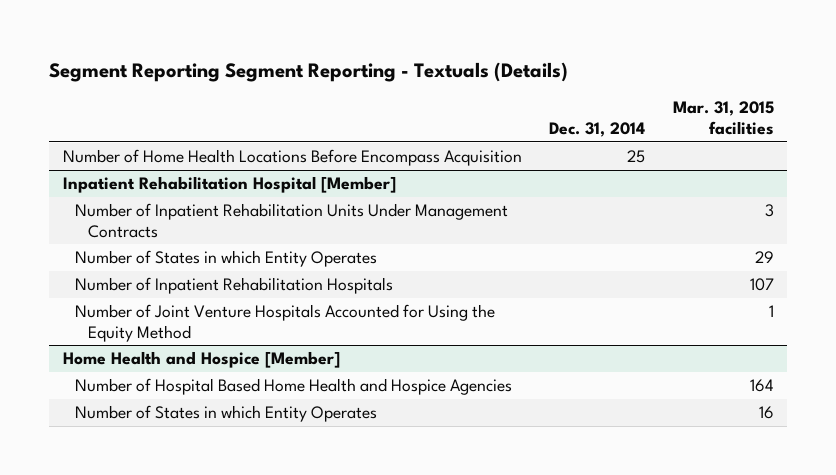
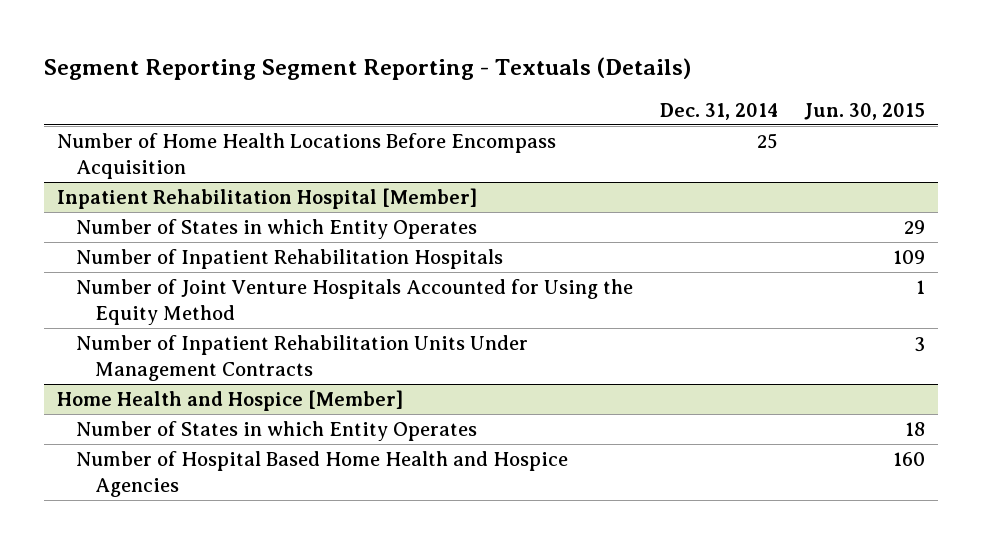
- | Dec. 31, 2014 | Mar. 31, 2015 facilities
+ | Dec. 31, 2014 | Jun. 30, 2015
@ Inpatient Rehabilitation Hospital [Member]
moved down: Number of Inpatient Rehabilitation Units Under Management Contracts | | 3
@ Home Health and Hospice [Member]
moved down: Number of Hospital Based Home Health and Hospice Agencies | | 160

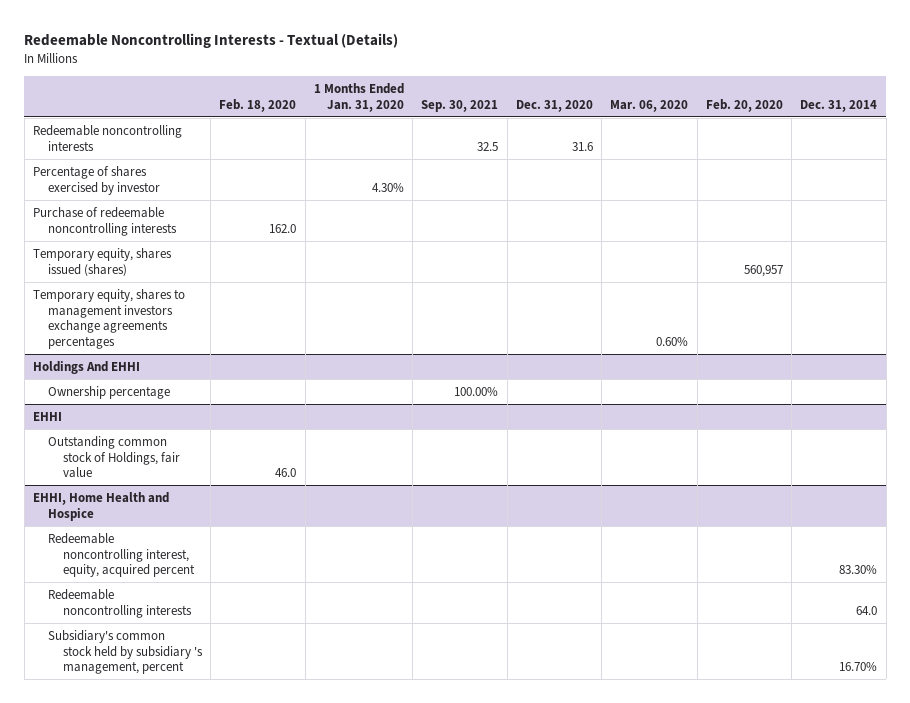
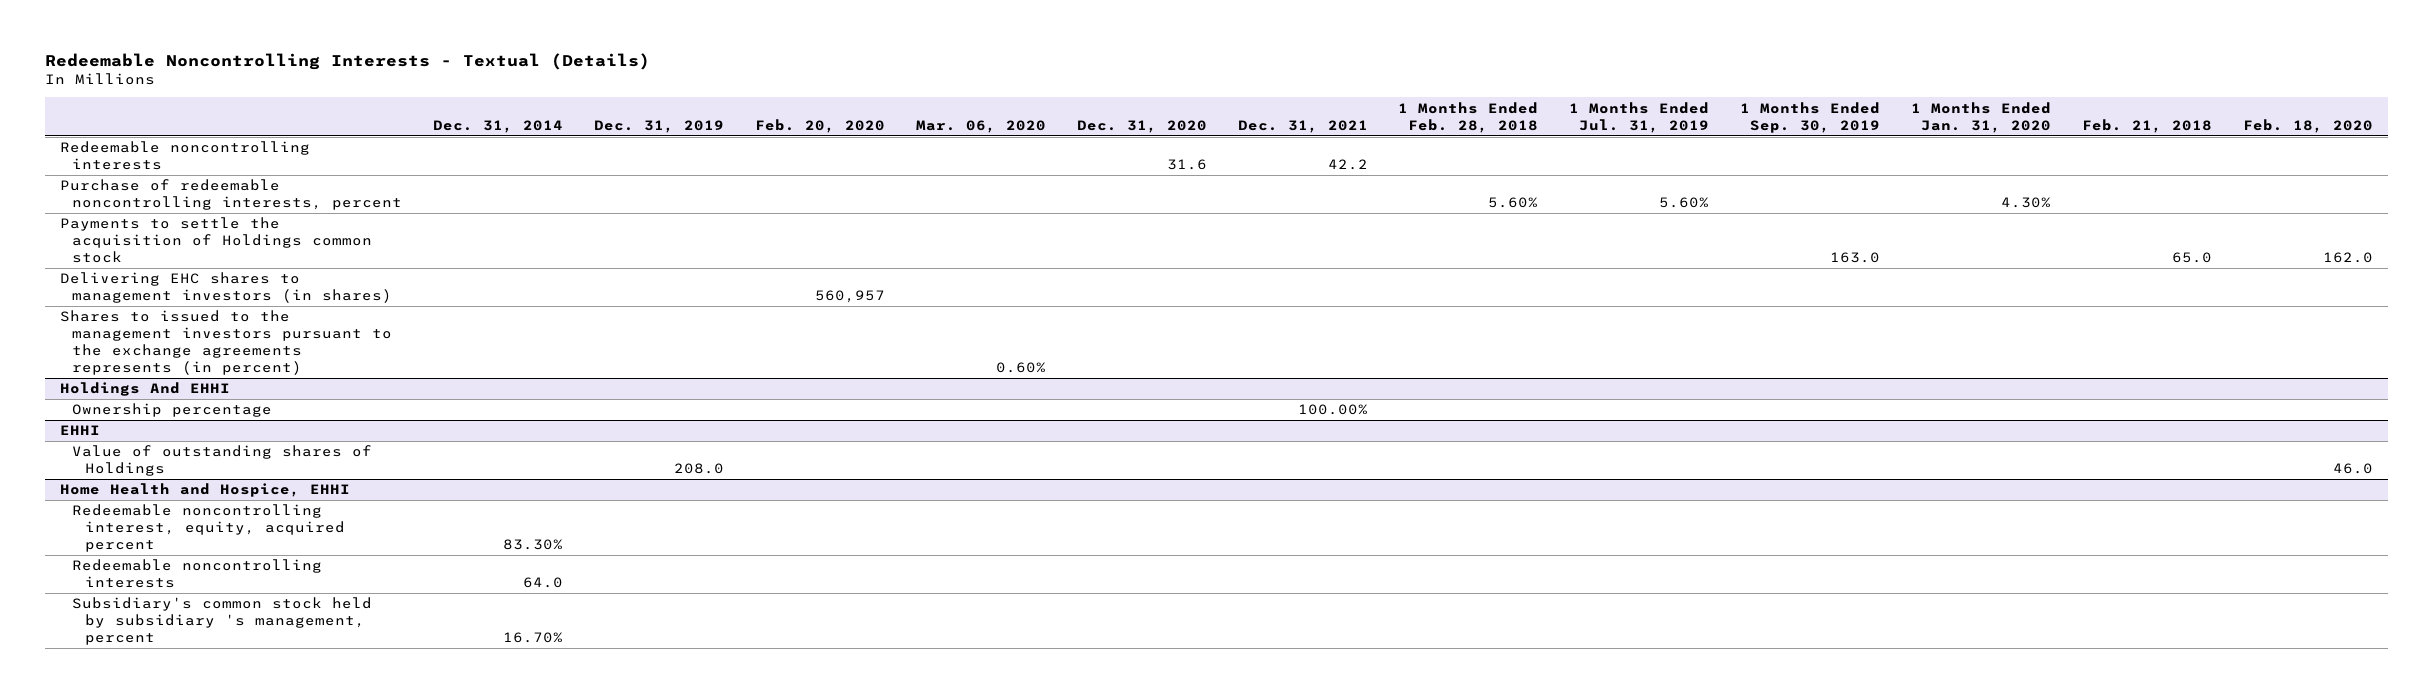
- | Feb. 18, 2020 | 1 Months Ended Jan. 31, 2020 | Sep. 30, 2021 | Dec. 31, 2020 | Mar. 06, 2020 | Feb. 20, 2020 | Dec. 31, 2014
+ | Dec. 31, 2014 | Dec. 31, 2019 | Feb. 20, 2020 | Mar. 06, 2020 | Dec. 31, 2020 | Dec. 31, 2021 | 1 Months Ended Feb. 28, 2018 | 1 Months Ended Jul. 31, 2019 | 1 Months Ended Sep. 30, 2019 | 1 Months Ended Jan. 31, 2020 | Feb. 21, 2018 | Feb. 18, 2020
- Percentage of shares exercised by investor | | 4.30% | | | | |
- Purchase of redeemable noncontrolling interests | 162.0 | | | | | |
- Temporary equity, shares issued (shares) | | | | | | 560,957 |
- Temporary equity, shares to management investors exchange agreements percentages | | | | | 0.60% | |
+ Purchase of redeemable noncontrolling interests, percent | | | | | | | 5.60% | 5.60% | | 4.30% | |
+ Payments to settle the acquisition of Holdings common stock | | | | | | | | | 163.0 | | 65.0 | 162.0
+ Delivering EHC shares to management investors (in shares) | | | 560,957 | | | | | | | | |
+ Shares to issued to the management investors pursuant to the exchange agreements represents (in percent) | | | | 0.60% | | | | | | | |
@ EHHI
- Outstanding common stock of Holdings, fair value | 46.0 | | | | | |
- EHHI, Home Health and Hospice
@ EHHI
+ Value of outstanding shares of Holdings | | 208.0 | | | | | | | | | | 46.0
+ Home Health and Hospice, EHHI

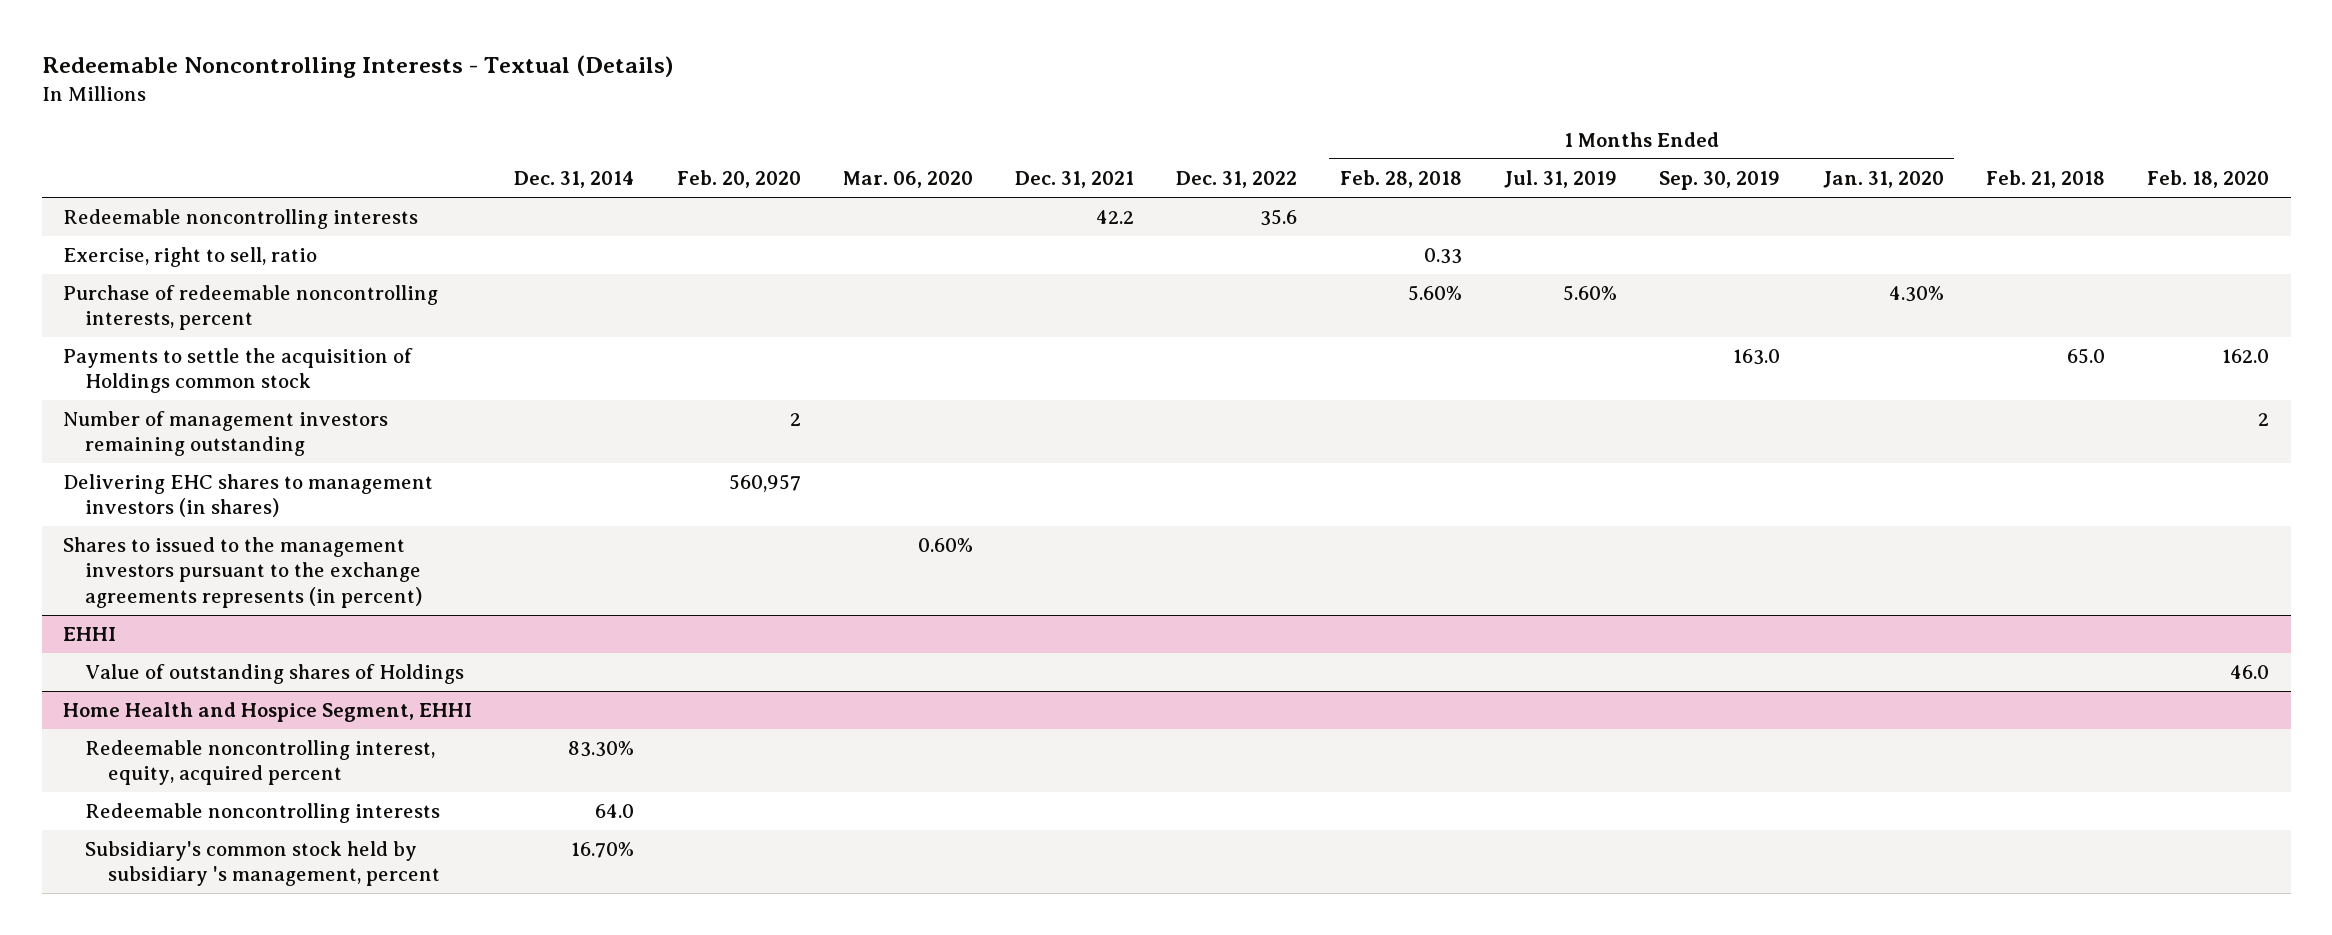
- | Dec. 31, 2014 | Dec. 31, 2019 | Feb. 20, 2020 | Mar. 06, 2020 | Dec. 31, 2020 | Dec. 31, 2021 | 1 Months Ended Feb. 28, 2018 | 1 Months Ended Jul. 31, 2019 | 1 Months Ended Sep. 30, 2019 | 1 Months Ended Jan. 31, 2020 | Feb. 21, 2018 | Feb. 18, 2020
+ | Dec. 31, 2014 | Feb. 20, 2020 | Mar. 06, 2020 | Dec. 31, 2021 | Dec. 31, 2022 | 1 Months Ended Feb. 28, 2018 | 1 Months Ended Jul. 31, 2019 | 1 Months Ended Sep. 30, 2019 | 1 Months Ended Jan. 31, 2020 | Feb. 21, 2018 | Feb. 18, 2020
+ Exercise, right to sell, ratio | | | | | | 0.33 | | | | |
+ Number of management investors remaining outstanding | | 2 | | | | | | | | | 2
- Holdings And EHHI
- Ownership percentage | | | | | | 100.00% | | | | | |
- Home Health and Hospice, EHHI
+ Home Health and Hospice Segment, EHHI

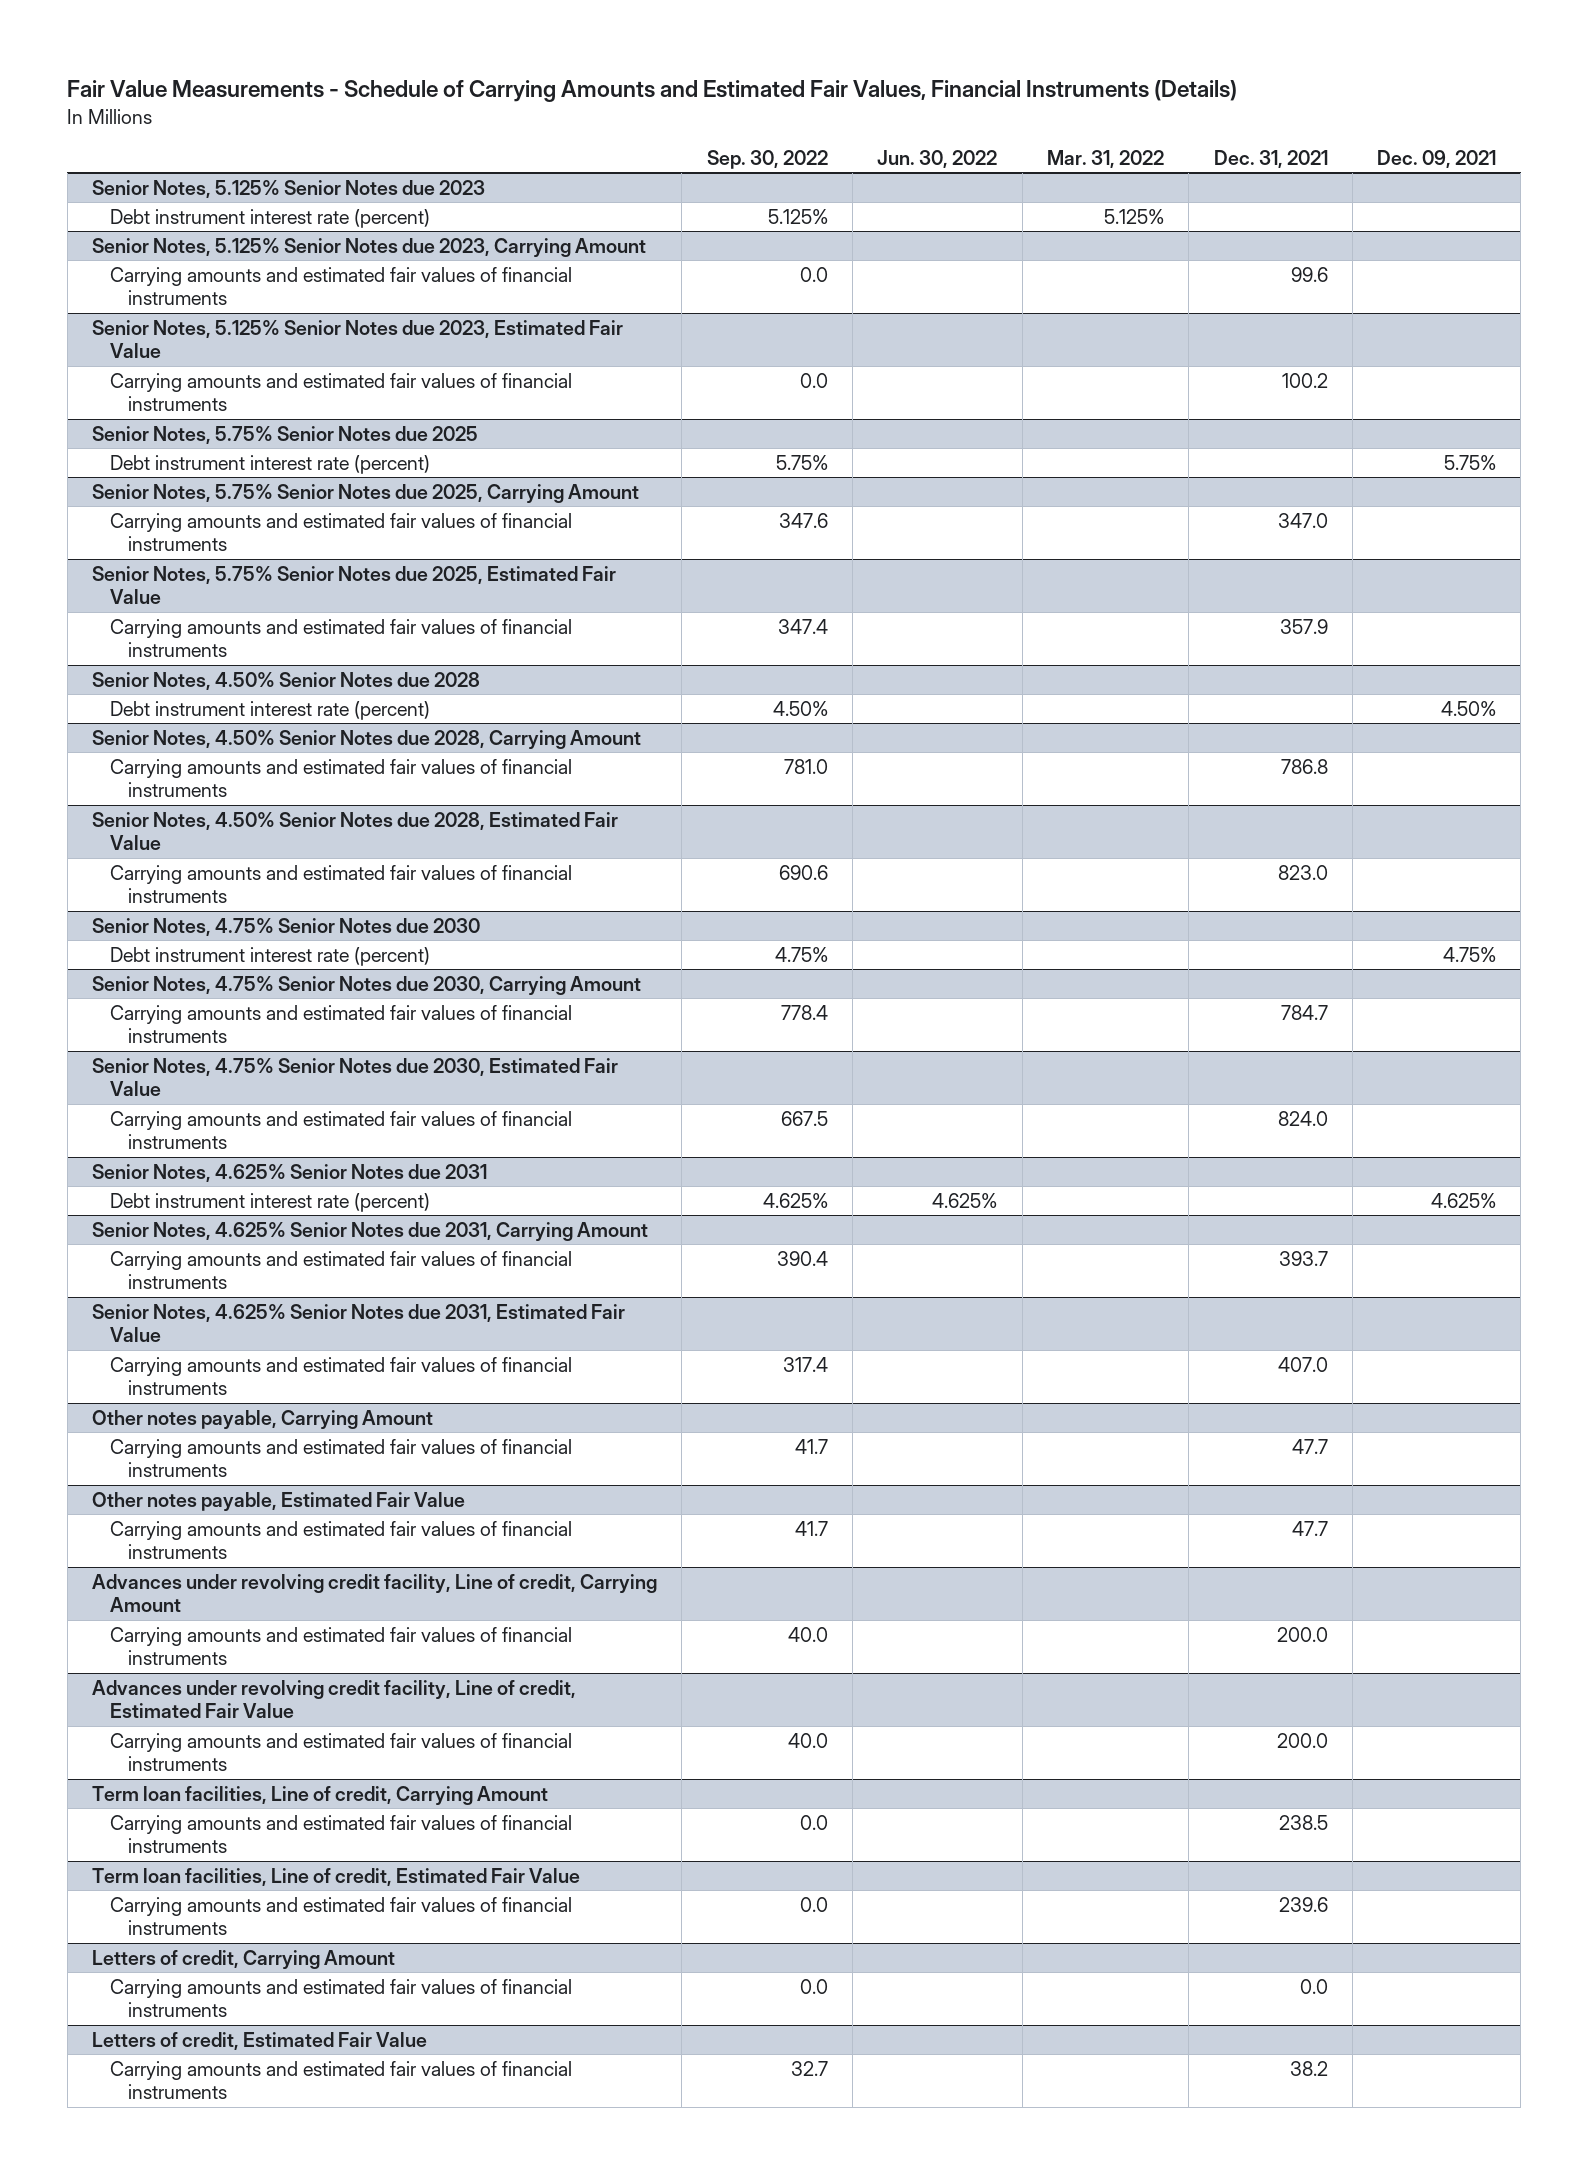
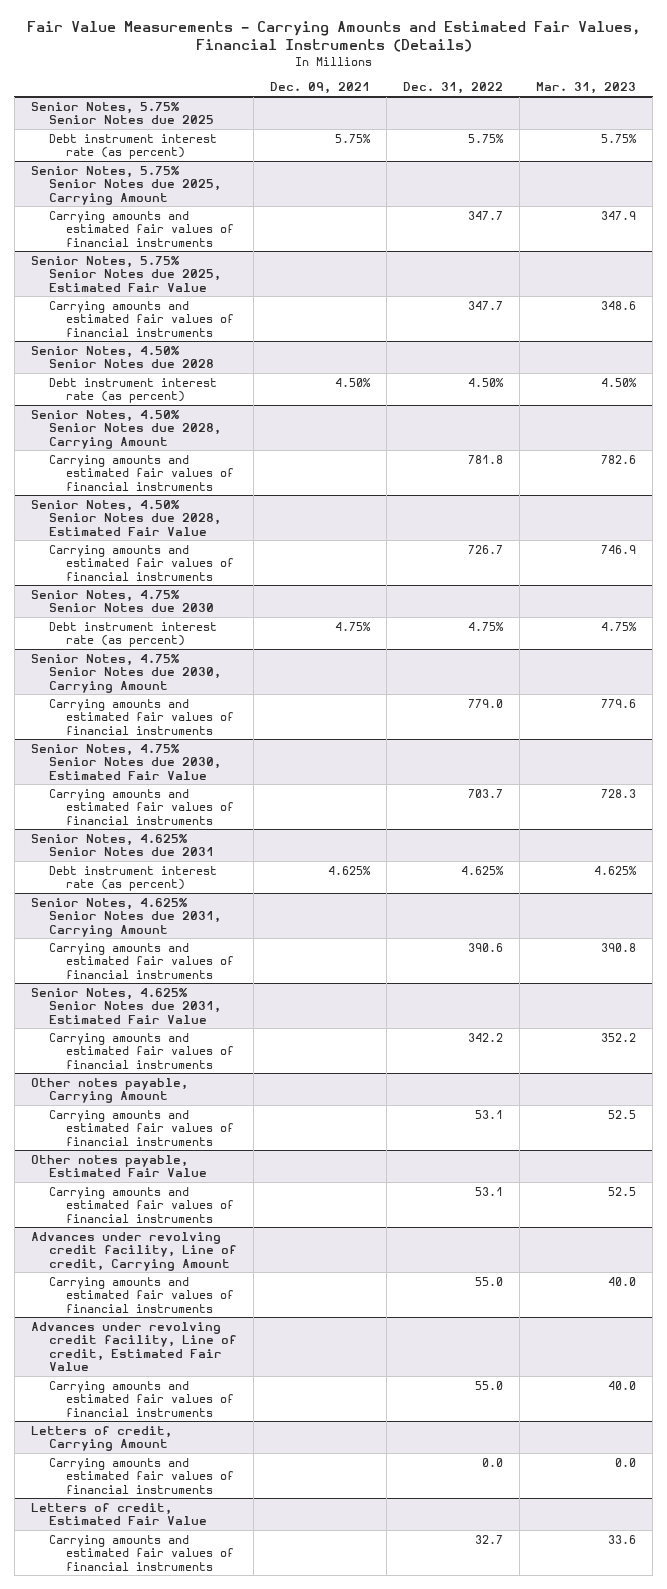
- Fair Value Measurements - Schedule of Carrying Amounts and Estimated Fair Values, Financial Instruments (Details)
+ Fair Value Measurements - Carrying Amounts and Estimated Fair Values, Financial Instruments (Details)
- | Sep. 30, 2022 | Jun. 30, 2022 | Mar. 31, 2022 | Dec. 31, 2021 | Dec. 09, 2021
+ | Dec. 09, 2021 | Dec. 31, 2022 | Mar. 31, 2023
- Senior Notes, 5.125% Senior Notes due 2023
- Debt instrument interest rate (percent) | 5.125% | | 5.125% | |
- Senior Notes, 5.125% Senior Notes due 2023, Carrying Amount
- Carrying amounts and estimated fair values of financial instruments | 0.0 | | | 99.6 |
- Senior Notes, 5.125% Senior Notes due 2023, Estimated Fair Value
- Carrying amounts and estimated fair values of financial instruments | 0.0 | | | 100.2 |
@ Senior Notes, 5.75% Senior Notes due 2025
- Debt instrument interest rate (percent) | 5.75% | | | | 5.75%
+ Debt instrument interest rate (as percent) | 5.75% | 5.75% | 5.75%
@ Senior Notes, 4.50% Senior Notes due 2028
- Debt instrument interest rate (percent) | 4.50% | | | | 4.50%
+ Debt instrument interest rate (as percent) | 4.50% | 4.50% | 4.50%
@ Senior Notes, 4.75% Senior Notes due 2030
- Debt instrument interest rate (percent) | 4.75% | | | | 4.75%
+ Debt instrument interest rate (as percent) | 4.75% | 4.75% | 4.75%
@ Senior Notes, 4.625% Senior Notes due 2031
- Debt instrument interest rate (percent) | 4.625% | 4.625% | | | 4.625%
+ Debt instrument interest rate (as percent) | 4.625% | 4.625% | 4.625%
- Term loan facilities, Line of credit, Carrying Amount
- Carrying amounts and estimated fair values of financial instruments | 0.0 | | | 238.5 |
- Term loan facilities, Line of credit, Estimated Fair Value
- Carrying amounts and estimated fair values of financial instruments | 0.0 | | | 239.6 |

